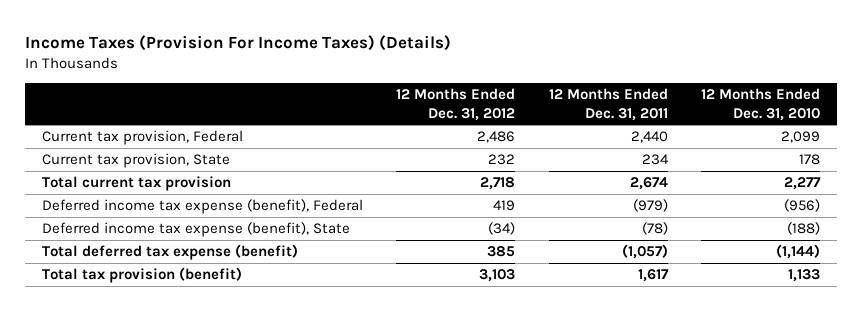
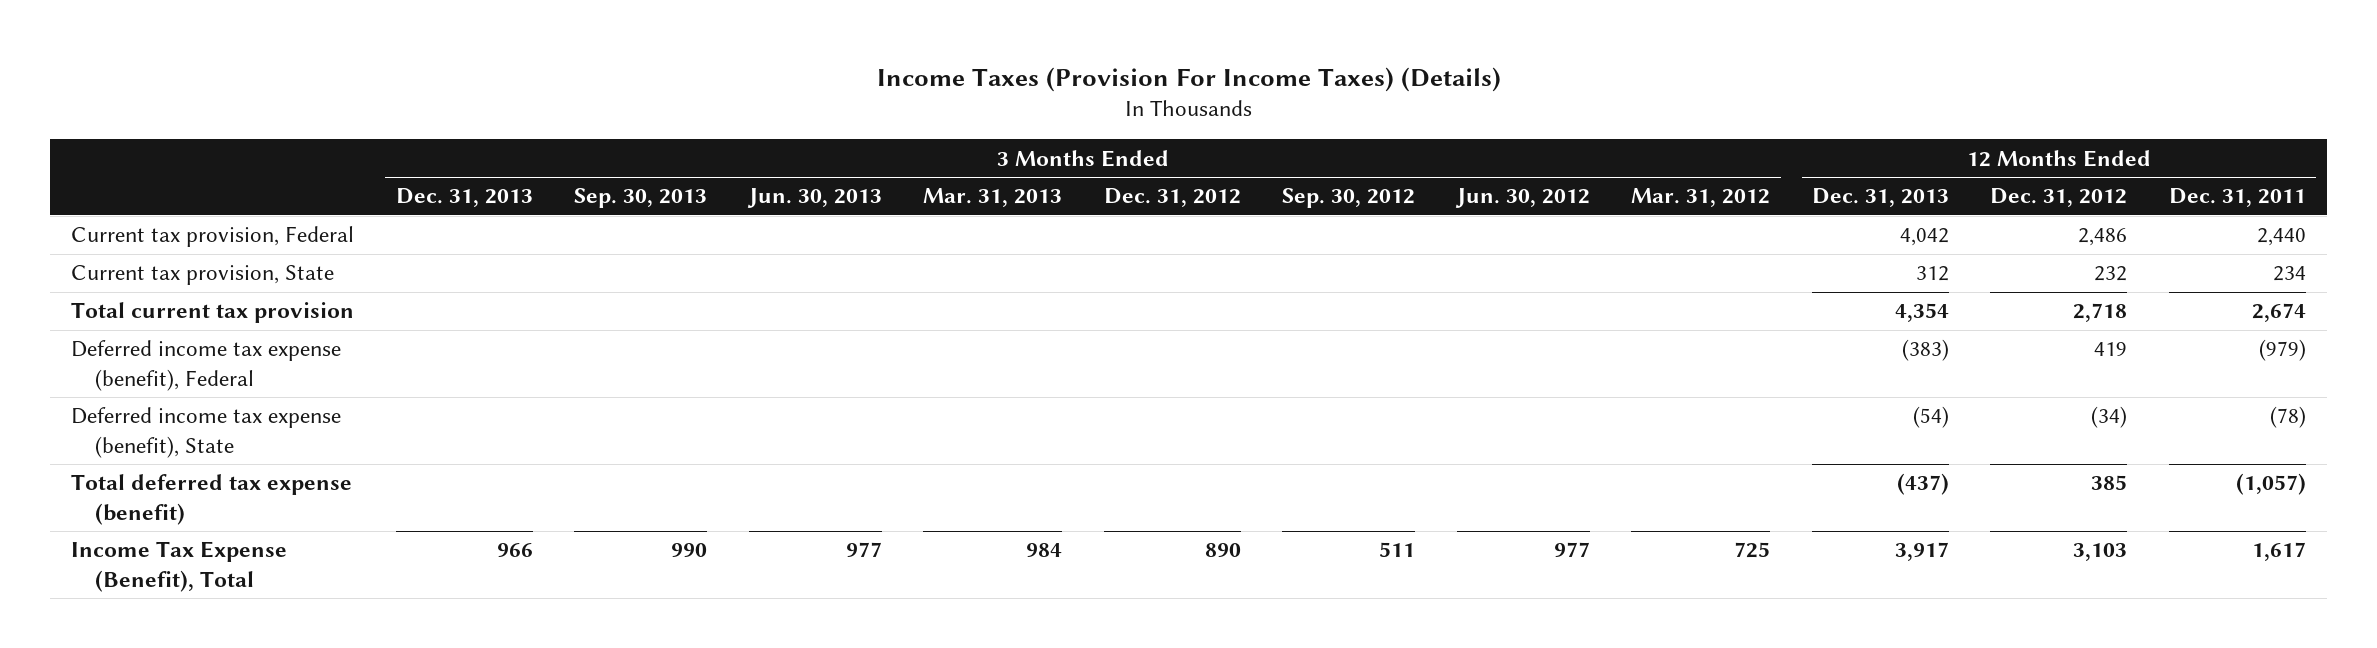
- | 12 Months Ended Dec. 31, 2012 | 12 Months Ended Dec. 31, 2011 | 12 Months Ended Dec. 31, 2010
+ | 3 Months Ended Dec. 31, 2013 | 3 Months Ended Sep. 30, 2013 | 3 Months Ended Jun. 30, 2013 | 3 Months Ended Mar. 31, 2013 | 3 Months Ended Dec. 31, 2012 | 3 Months Ended Sep. 30, 2012 | 3 Months Ended Jun. 30, 2012 | 3 Months Ended Mar. 31, 2012 | 12 Months Ended Dec. 31, 2013 | 12 Months Ended Dec. 31, 2012 | 12 Months Ended Dec. 31, 2011
- Total tax provision (benefit) | 3,103 | 1,617 | 1,133
+ Income Tax Expense (Benefit), Total | 966 | 990 | 977 | 984 | 890 | 511 | 977 | 725 | 3,917 | 3,103 | 1,617

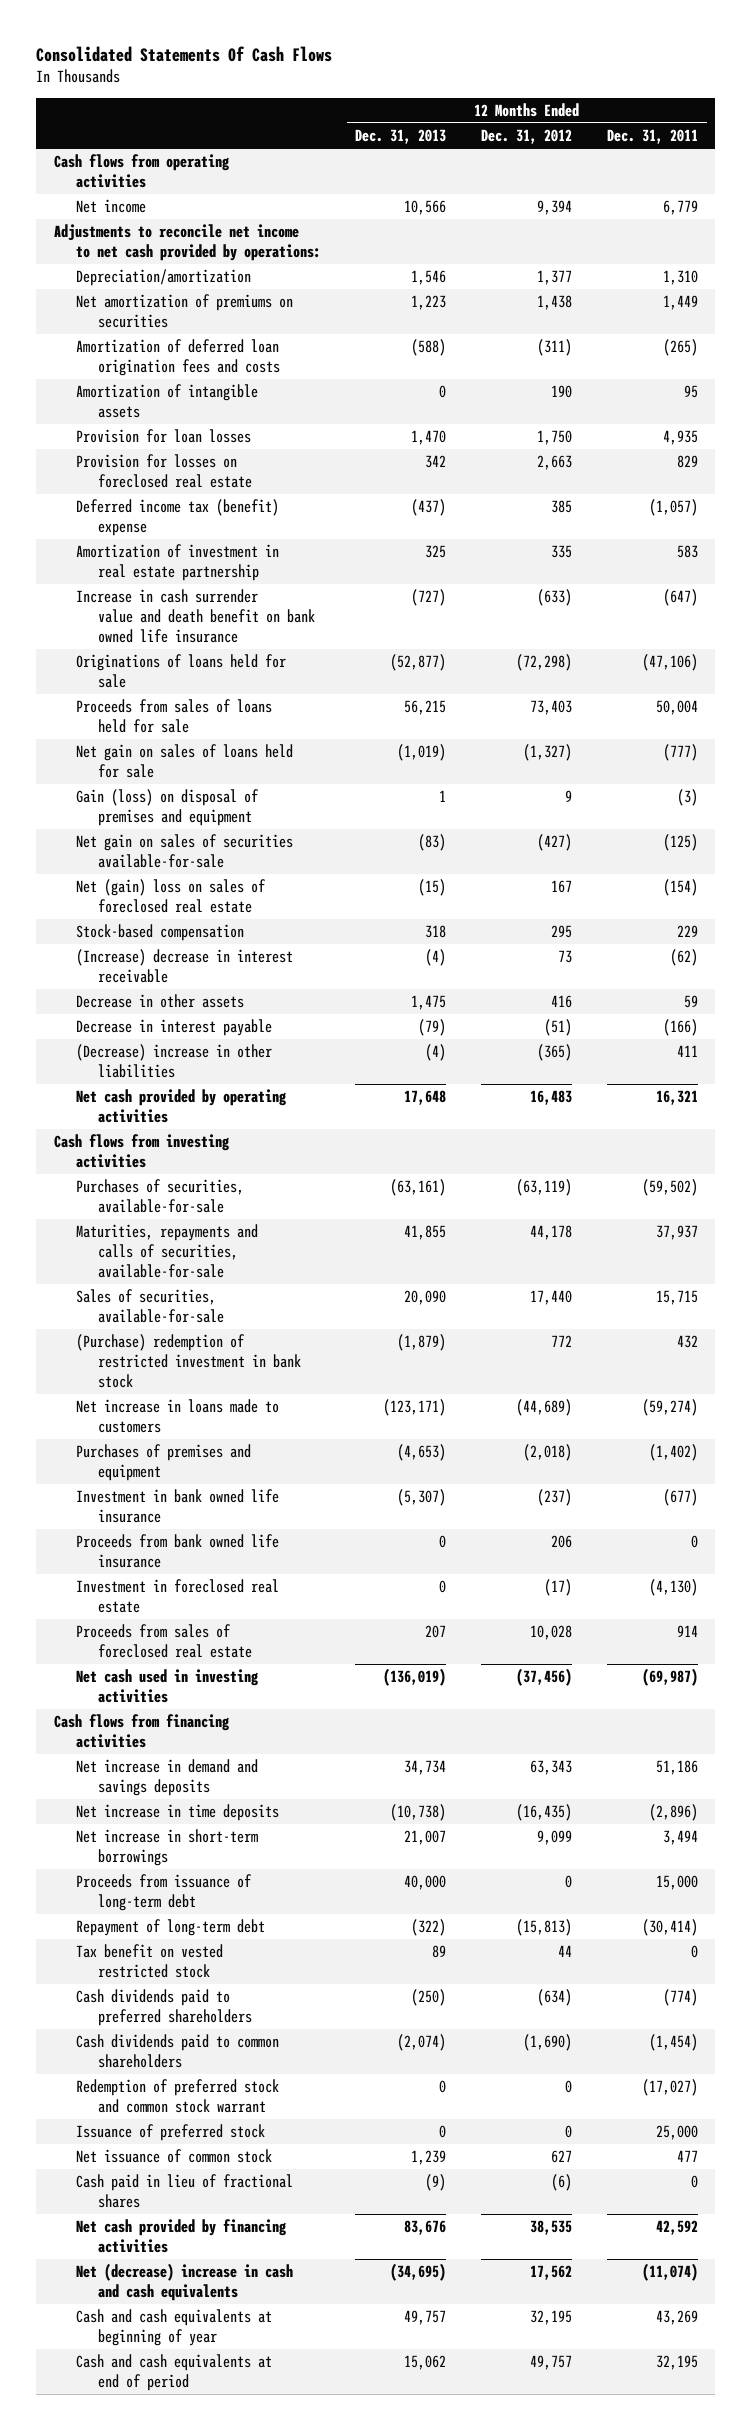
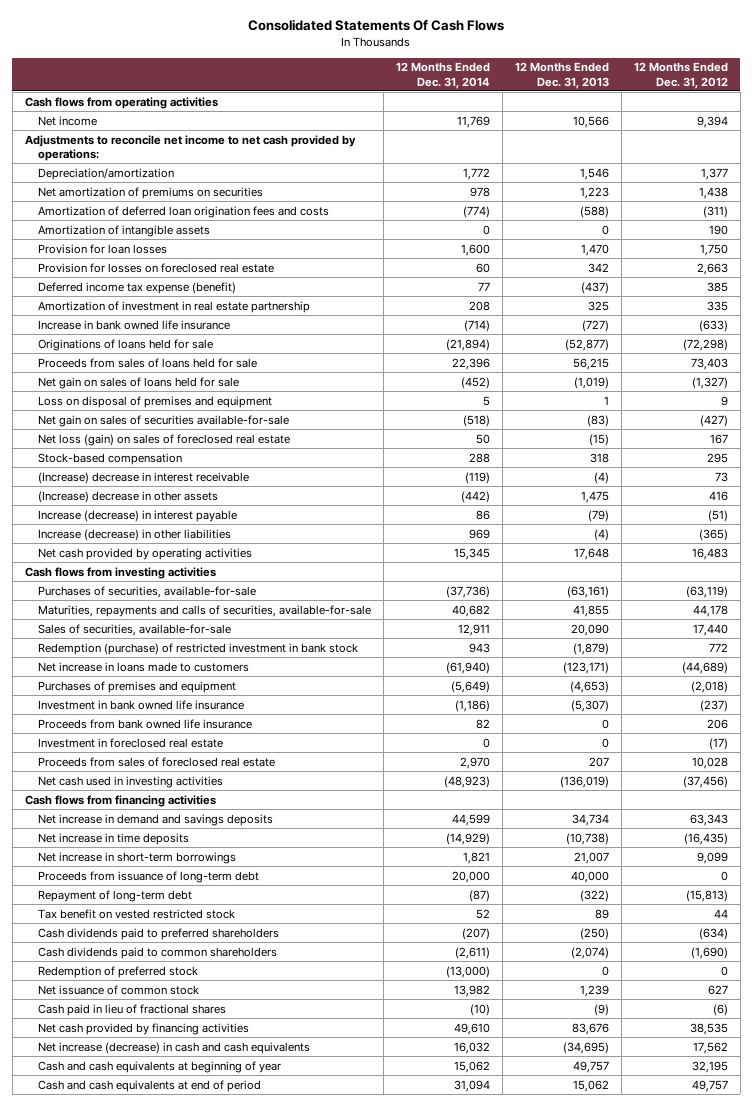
- | 12 Months Ended Dec. 31, 2013 | 12 Months Ended Dec. 31, 2012 | 12 Months Ended Dec. 31, 2011
+ | 12 Months Ended Dec. 31, 2014 | 12 Months Ended Dec. 31, 2013 | 12 Months Ended Dec. 31, 2012
- Deferred income tax (benefit) expense | (437) | 385 | (1,057)
+ Deferred income tax expense (benefit) | 77 | (437) | 385
- Increase in cash surrender value and death benefit on bank owned life insurance | (727) | (633) | (647)
+ Increase in bank owned life insurance | (714) | (727) | (633)
- Gain (loss) on disposal of premises and equipment | 1 | 9 | (3)
+ Loss on disposal of premises and equipment | 5 | 1 | 9
- Net (gain) loss on sales of foreclosed real estate | (15) | 167 | (154)
+ Net loss (gain) on sales of foreclosed real estate | 50 | (15) | 167
- Decrease in other assets | 1,475 | 416 | 59
- Decrease in interest payable | (79) | (51) | (166)
- (Decrease) increase in other liabilities | (4) | (365) | 411
+ (Increase) decrease in other assets | (442) | 1,475 | 416
+ Increase (decrease) in interest payable | 86 | (79) | (51)
+ Increase (decrease) in other liabilities | 969 | (4) | (365)
- (Purchase) redemption of restricted investment in bank stock | (1,879) | 772 | 432
+ Redemption (purchase) of restricted investment in bank stock | 943 | (1,879) | 772
- Redemption of preferred stock and common stock warrant | 0 | 0 | (17,027)
- Issuance of preferred stock | 0 | 0 | 25,000
+ Redemption of preferred stock | (13,000) | 0 | 0
- Net (decrease) increase in cash and cash equivalents | (34,695) | 17,562 | (11,074)
+ Net increase (decrease) in cash and cash equivalents | 16,032 | (34,695) | 17,562

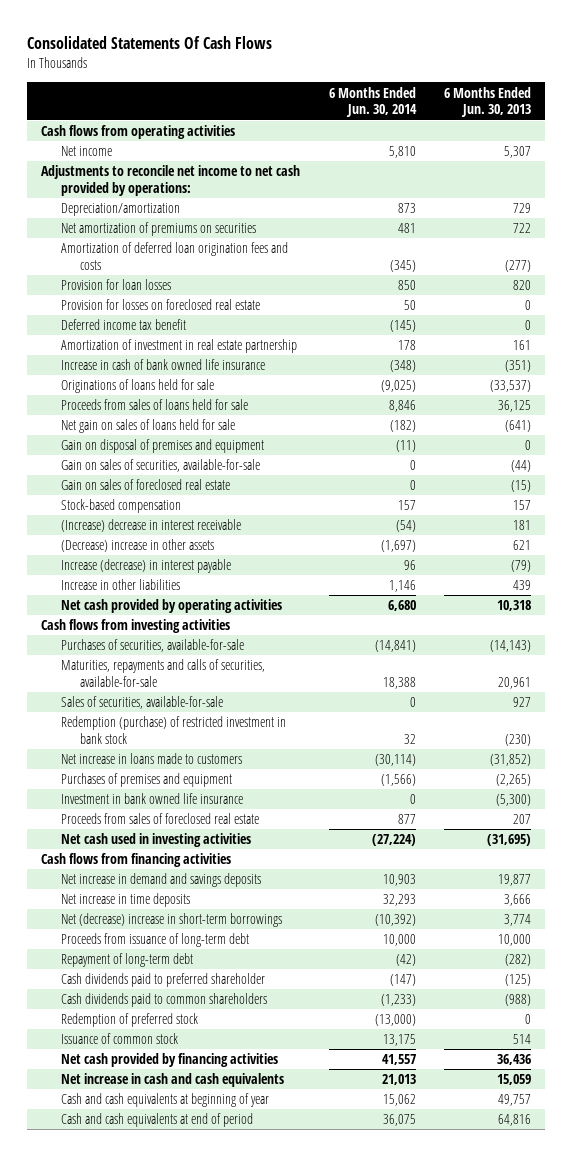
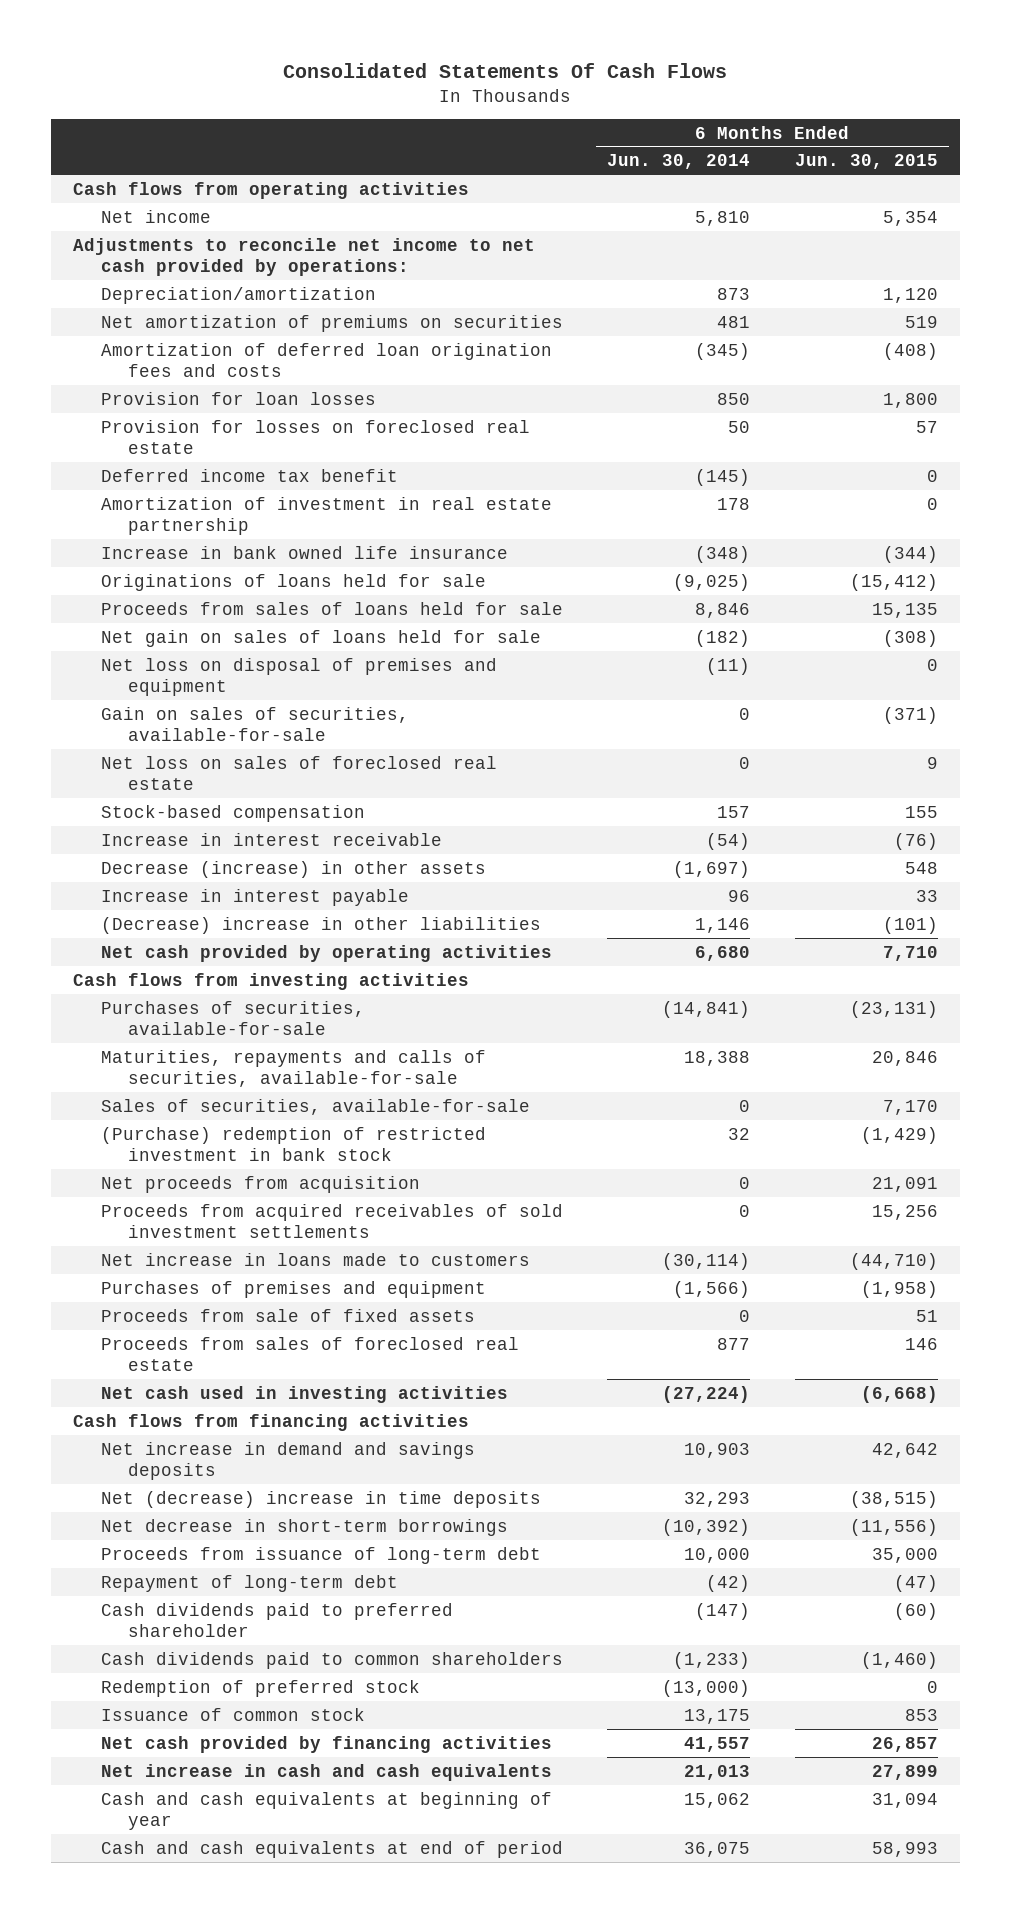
- | 6 Months Ended Jun. 30, 2014 | 6 Months Ended Jun. 30, 2013
+ | 6 Months Ended Jun. 30, 2014 | 6 Months Ended Jun. 30, 2015
- Increase in cash of bank owned life insurance | (348) | (351)
+ Increase in bank owned life insurance | (348) | (344)
- Gain on disposal of premises and equipment | (11) | 0
+ Net loss on disposal of premises and equipment | (11) | 0
- Gain on sales of foreclosed real estate | 0 | (15)
+ Net loss on sales of foreclosed real estate | 0 | 9
- (Increase) decrease in interest receivable | (54) | 181
- (Decrease) increase in other assets | (1,697) | 621
- Increase (decrease) in interest payable | 96 | (79)
- Increase in other liabilities | 1,146 | 439
+ Increase in interest receivable | (54) | (76)
+ Decrease (increase) in other assets | (1,697) | 548
+ Increase in interest payable | 96 | 33
+ (Decrease) increase in other liabilities | 1,146 | (101)
- Redemption (purchase) of restricted investment in bank stock | 32 | (230)
+ (Purchase) redemption of restricted investment in bank stock | 32 | (1,429)
+ Net proceeds from acquisition | 0 | 21,091
+ Proceeds from acquired receivables of sold investment settlements | 0 | 15,256
- Investment in bank owned life insurance | 0 | (5,300)
+ Proceeds from sale of fixed assets | 0 | 51
- Net increase in time deposits | 32,293 | 3,666
- Net (decrease) increase in short-term borrowings | (10,392) | 3,774
+ Net (decrease) increase in time deposits | 32,293 | (38,515)
+ Net decrease in short-term borrowings | (10,392) | (11,556)

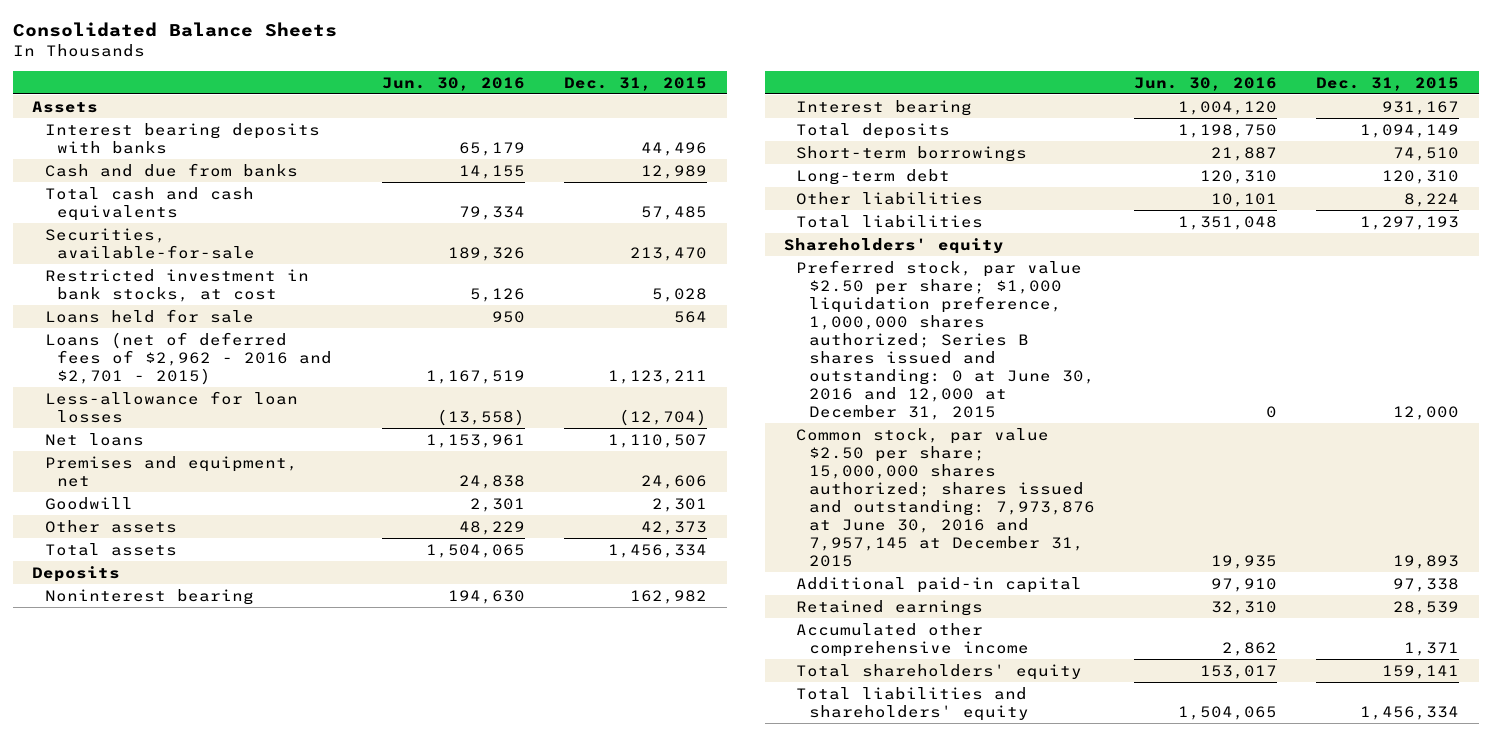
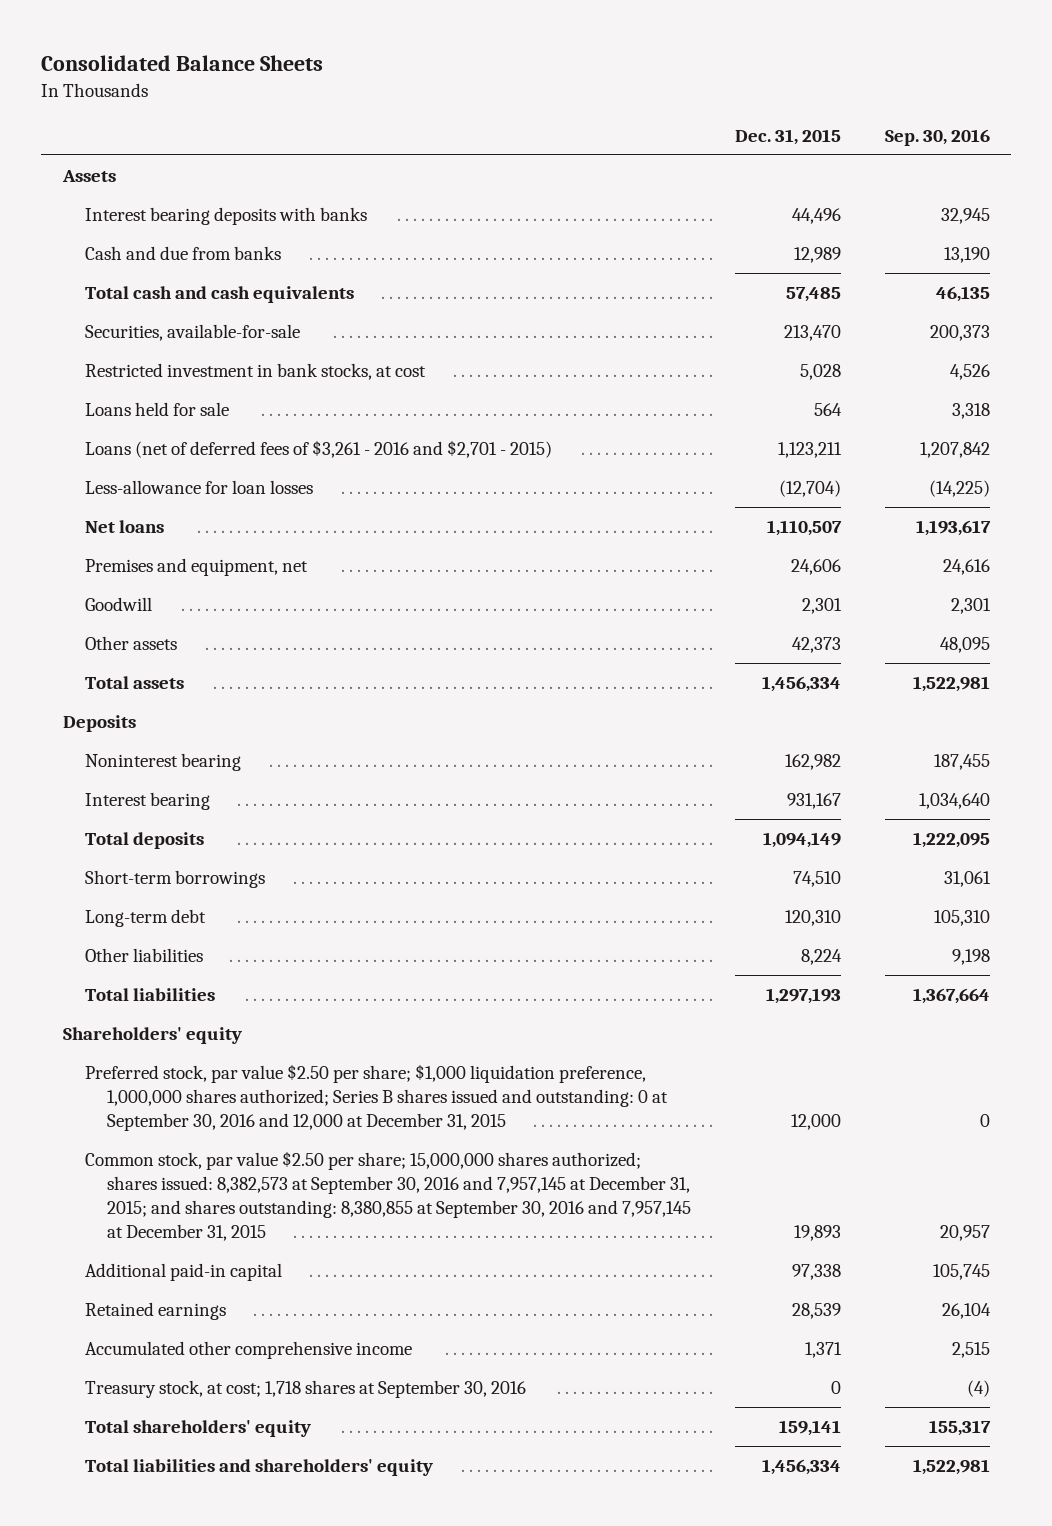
- | Jun. 30, 2016 | Dec. 31, 2015
+ | Dec. 31, 2015 | Sep. 30, 2016
- Loans (net of deferred fees of $2,962 - 2016 and $2,701 - 2015) | 1,167,519 | 1,123,211
+ Loans (net of deferred fees of $3,261 - 2016 and $2,701 - 2015) | 1,123,211 | 1,207,842
- Preferred stock, par value $2.50 per share; $1,000 liquidation preference, 1,000,000 shares authorized; Series B shares issued and outstanding: 0 at June 30, 2016 and 12,000 at December 31, 2015 | 0 | 12,000
- Common stock, par value $2.50 per share; 15,000,000 shares authorized; shares issued and outstanding: 7,973,876 at June 30, 2016 and 7,957,145 at December 31, 2015 | 19,935 | 19,893
+ Preferred stock, par value $2.50 per share; $1,000 liquidation preference, 1,000,000 shares authorized; Series B shares issued and outstanding: 0 at September 30, 2016 and 12,000 at December 31, 2015 | 12,000 | 0
+ Common stock, par value $2.50 per share; 15,000,000 shares authorized; shares issued: 8,382,573 at September 30, 2016 and 7,957,145 at December 31, 2015; and shares outstanding: 8,380,855 at September 30, 2016 and 7,957,145 at December 31, 2015 | 19,893 | 20,957
+ Treasury stock, at cost; 1,718 shares at September 30, 2016 | 0 | (4)

